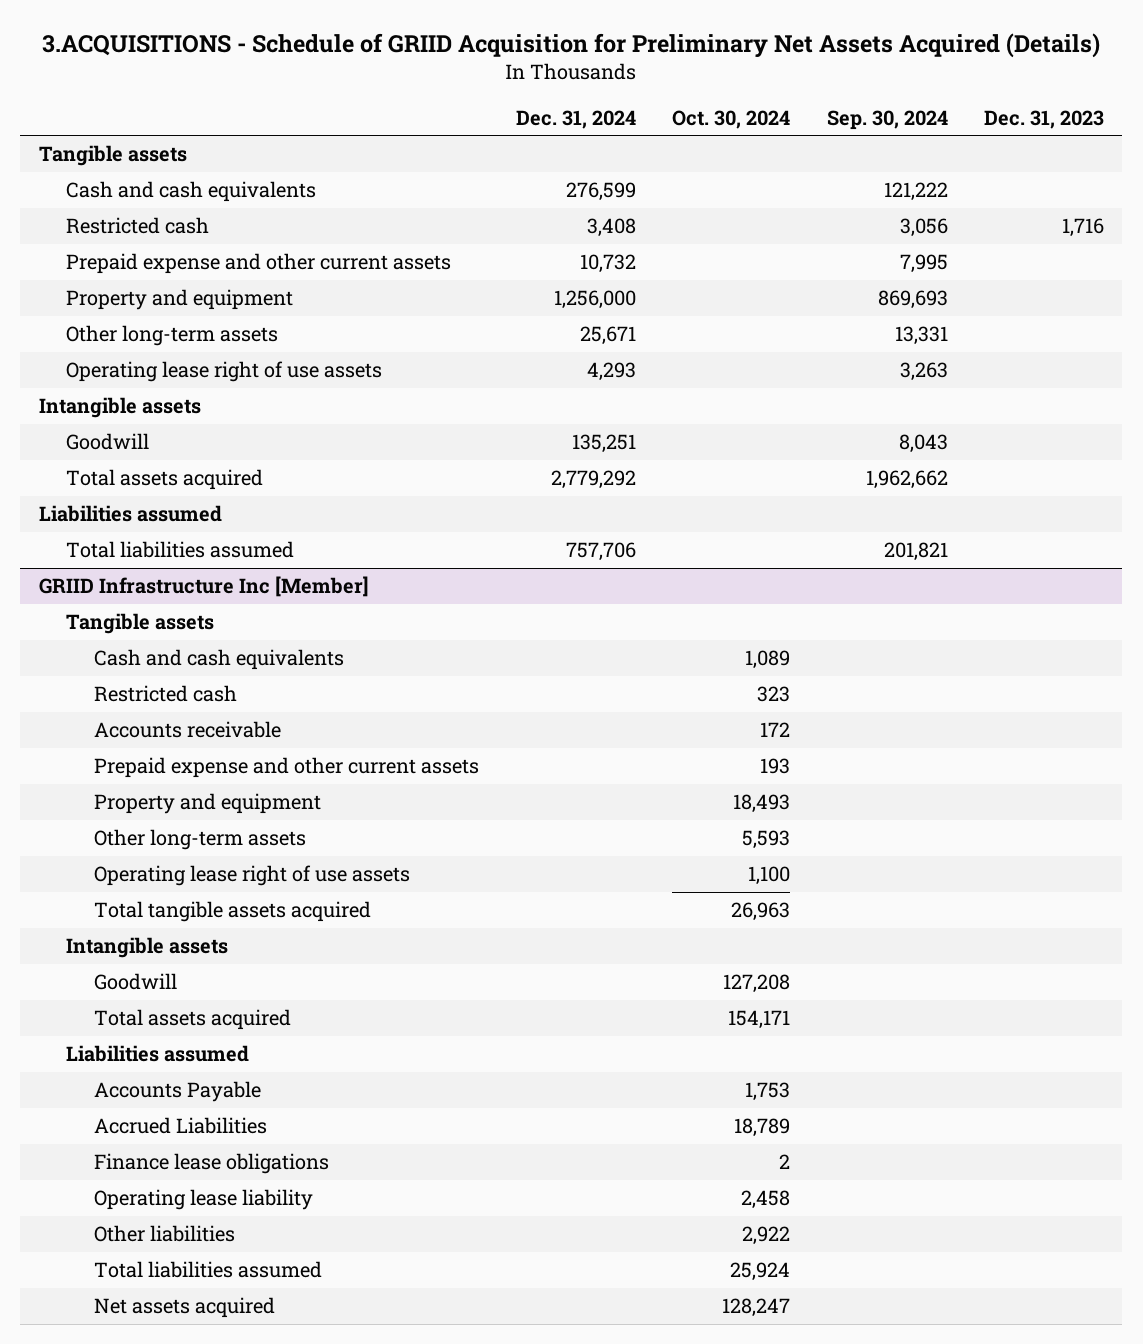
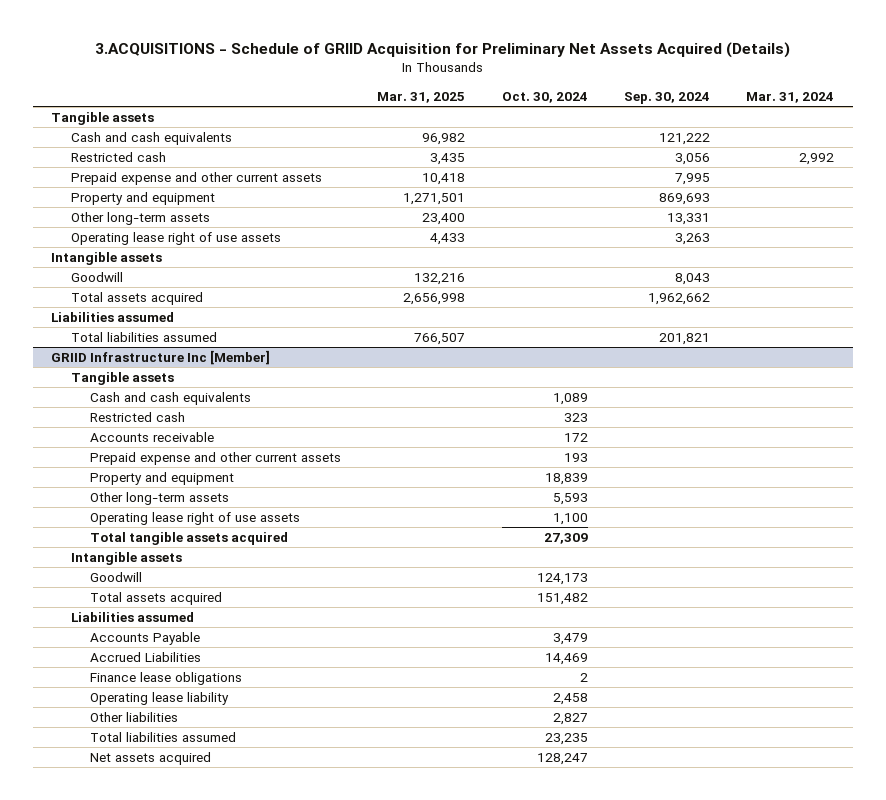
- | Dec. 31, 2024 | Oct. 30, 2024 | Sep. 30, 2024 | Dec. 31, 2023
+ | Mar. 31, 2025 | Oct. 30, 2024 | Sep. 30, 2024 | Mar. 31, 2024
@ GRIID Infrastructure Inc [Member]
- Property and equipment | | 18,493 | |
+ Property and equipment | | 18,839 | |
- Total tangible assets acquired | | 26,963 | |
+ Total tangible assets acquired | | 27,309 | |
- Goodwill | | 127,208 | |
- Total assets acquired | | 154,171 | |
+ Goodwill | | 124,173 | |
+ Total assets acquired | | 151,482 | |
- Accounts Payable | | 1,753 | |
- Accrued Liabilities | | 18,789 | |
+ Accounts Payable | | 3,479 | |
+ Accrued Liabilities | | 14,469 | |
- Other liabilities | | 2,922 | |
- Total liabilities assumed | | 25,924 | |
+ Other liabilities | | 2,827 | |
+ Total liabilities assumed | | 23,235 | |

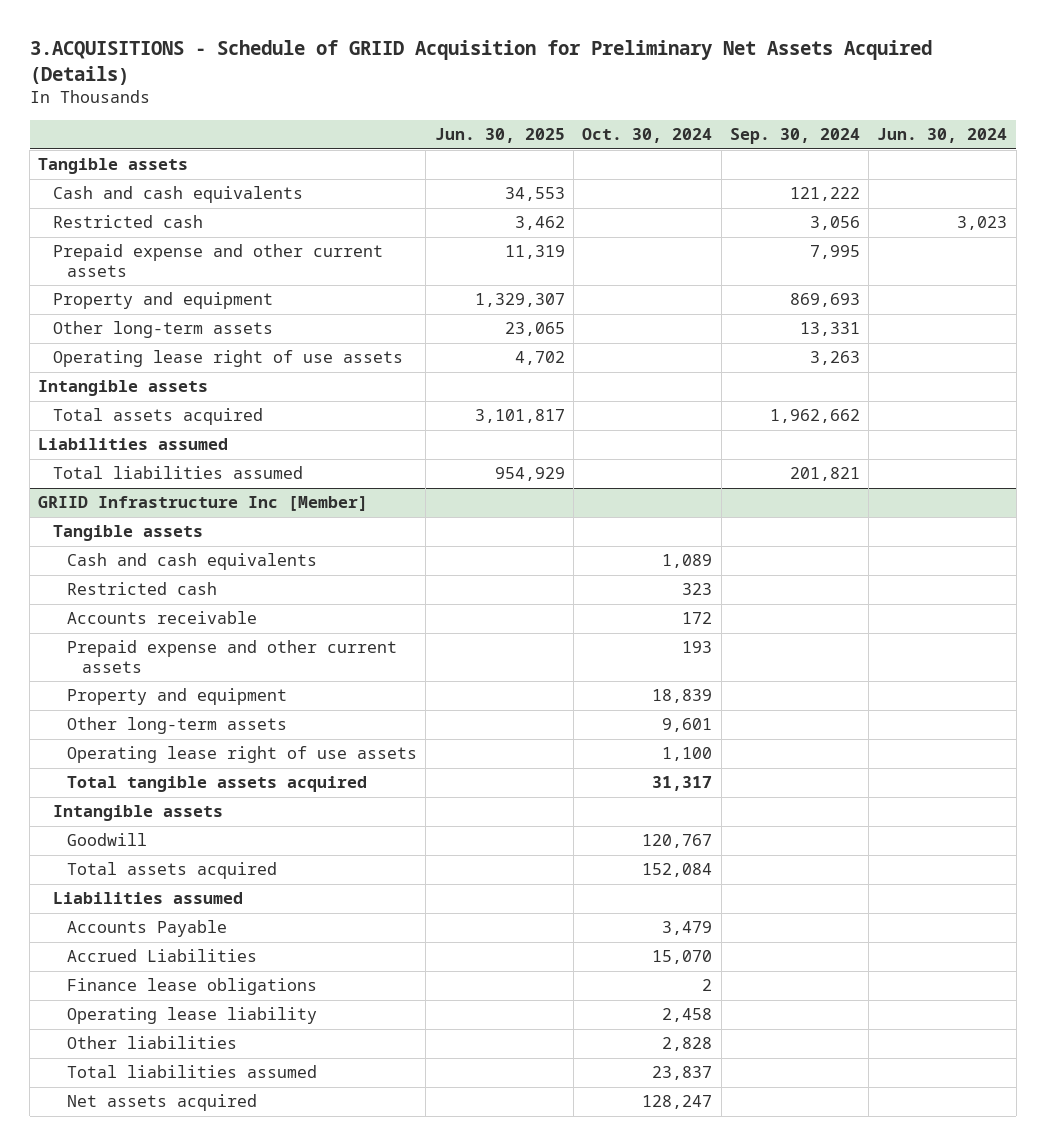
- | Mar. 31, 2025 | Oct. 30, 2024 | Sep. 30, 2024 | Mar. 31, 2024
+ | Jun. 30, 2025 | Oct. 30, 2024 | Sep. 30, 2024 | Jun. 30, 2024
- Goodwill | 132,216 | | 8,043 |
@ GRIID Infrastructure Inc [Member]
- Other long-term assets | | 5,593 | |
+ Other long-term assets | | 9,601 | |
- Total tangible assets acquired | | 27,309 | |
+ Total tangible assets acquired | | 31,317 | |
- Goodwill | | 124,173 | |
- Total assets acquired | | 151,482 | |
+ Goodwill | | 120,767 | |
+ Total assets acquired | | 152,084 | |
- Accrued Liabilities | | 14,469 | |
+ Accrued Liabilities | | 15,070 | |
- Other liabilities | | 2,827 | |
- Total liabilities assumed | | 23,235 | |
+ Other liabilities | | 2,828 | |
+ Total liabilities assumed | | 23,837 | |

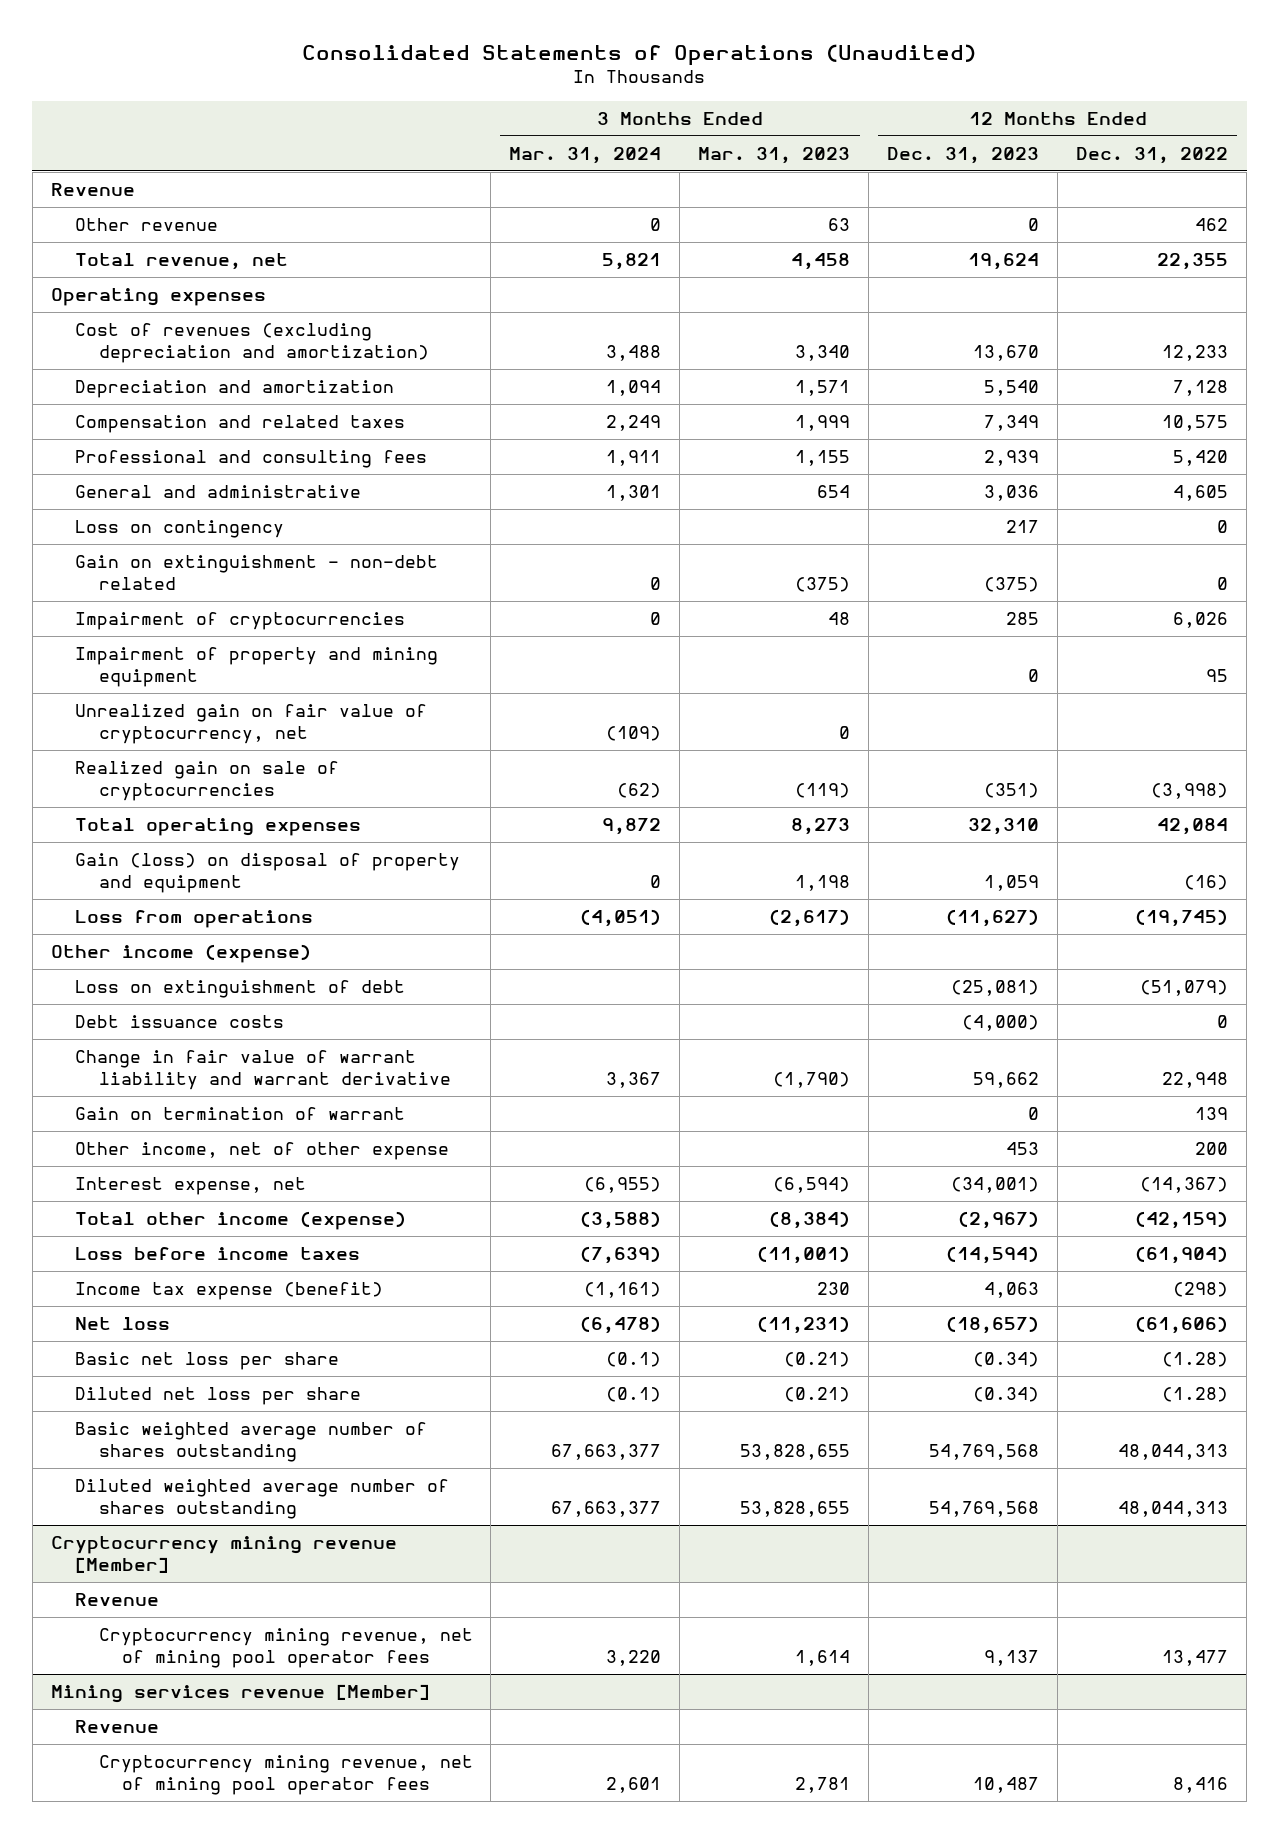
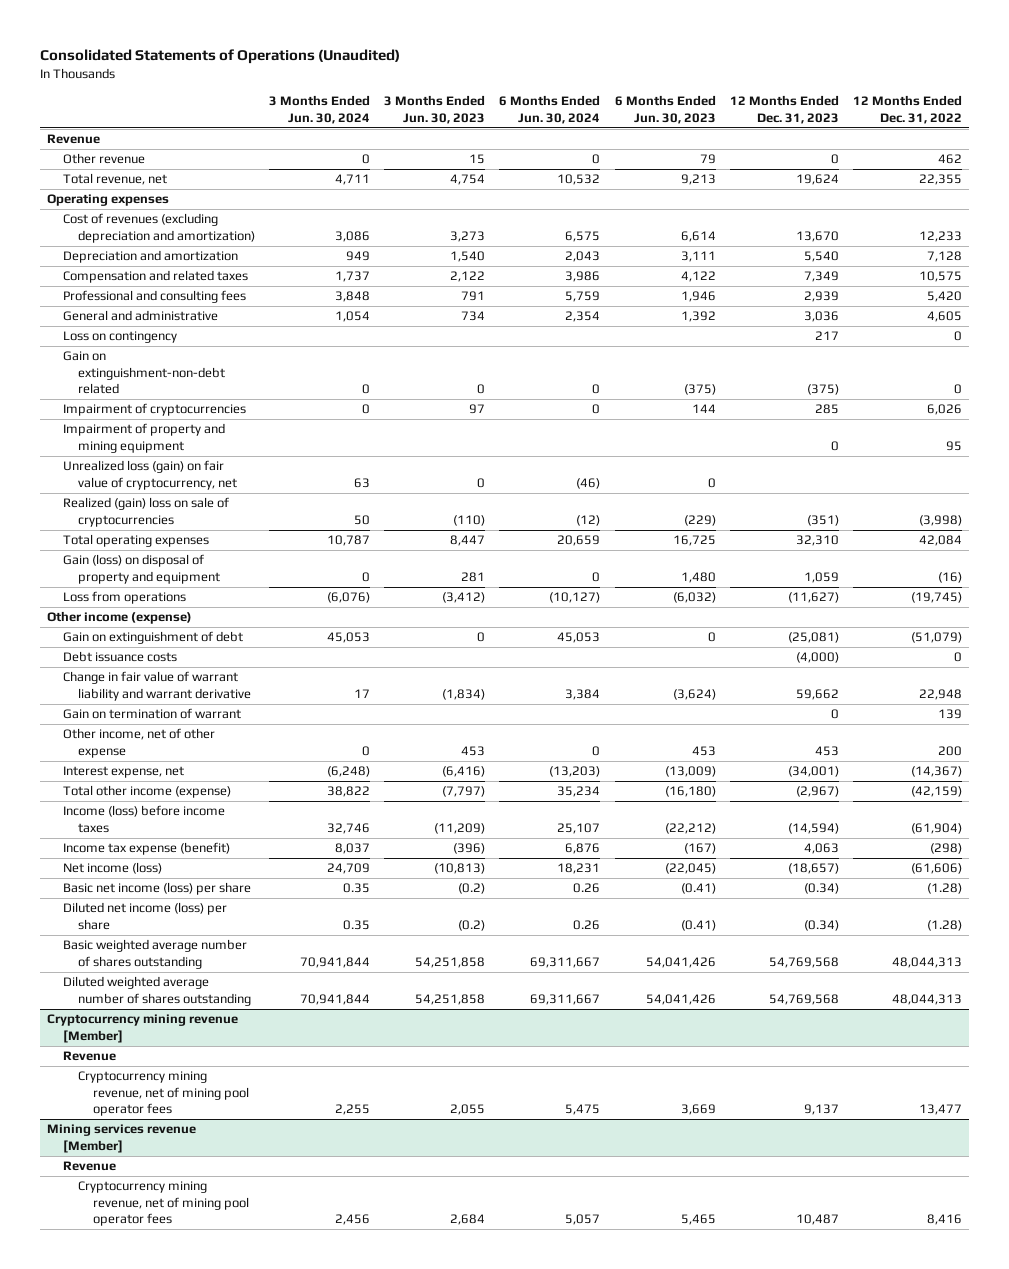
- | 3 Months Ended Mar. 31, 2024 | 3 Months Ended Mar. 31, 2023 | 12 Months Ended Dec. 31, 2023 | 12 Months Ended Dec. 31, 2022
+ | 3 Months Ended Jun. 30, 2024 | 3 Months Ended Jun. 30, 2023 | 6 Months Ended Jun. 30, 2024 | 6 Months Ended Jun. 30, 2023 | 12 Months Ended Dec. 31, 2023 | 12 Months Ended Dec. 31, 2022
- Gain on extinguishment - non-debt related | 0 | (375) | (375) | 0
+ Gain on extinguishment-non-debt related | 0 | 0 | 0 | (375) | (375) | 0
- Unrealized gain on fair value of cryptocurrency, net | (109) | 0 | |
- Realized gain on sale of cryptocurrencies | (62) | (119) | (351) | (3,998)
+ Unrealized loss (gain) on fair value of cryptocurrency, net | 63 | 0 | (46) | 0 | |
+ Realized (gain) loss on sale of cryptocurrencies | 50 | (110) | (12) | (229) | (351) | (3,998)
- Loss on extinguishment of debt | | | (25,081) | (51,079)
+ Gain on extinguishment of debt | 45,053 | 0 | 45,053 | 0 | (25,081) | (51,079)
- Loss before income taxes | (7,639) | (11,001) | (14,594) | (61,904)
+ Income (loss) before income taxes | 32,746 | (11,209) | 25,107 | (22,212) | (14,594) | (61,904)
- Net loss | (6,478) | (11,231) | (18,657) | (61,606)
- Basic net loss per share | (0.1) | (0.21) | (0.34) | (1.28)
- Diluted net loss per share | (0.1) | (0.21) | (0.34) | (1.28)
+ Net income (loss) | 24,709 | (10,813) | 18,231 | (22,045) | (18,657) | (61,606)
+ Basic net income (loss) per share | 0.35 | (0.2) | 0.26 | (0.41) | (0.34) | (1.28)
+ Diluted net income (loss) per share | 0.35 | (0.2) | 0.26 | (0.41) | (0.34) | (1.28)

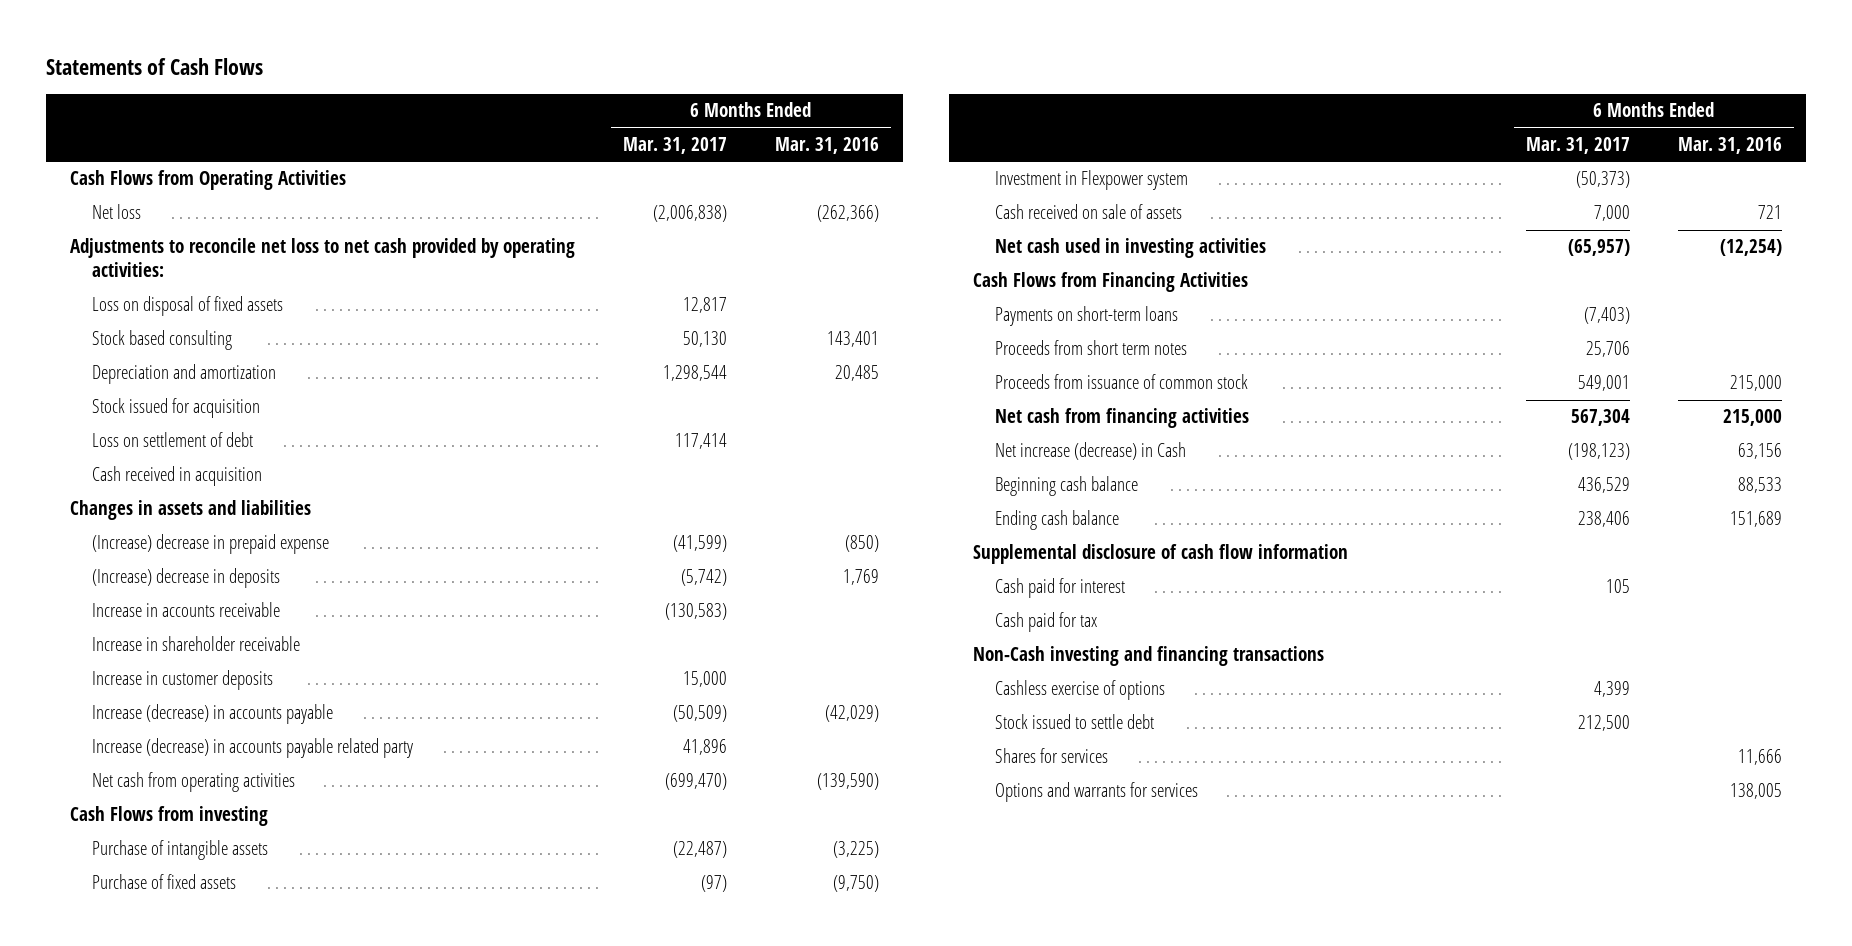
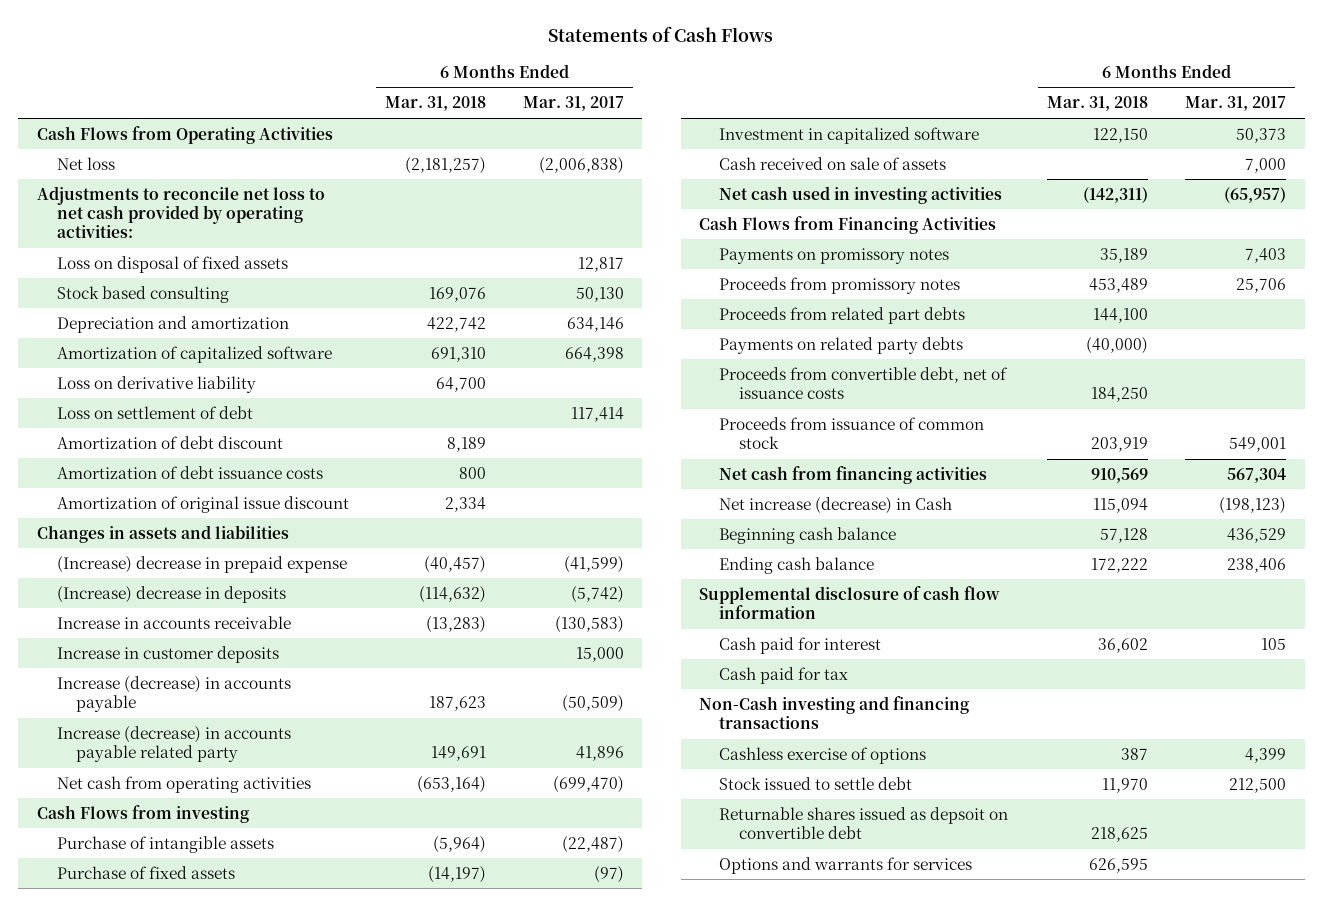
- | 6 Months Ended Mar. 31, 2017 | 6 Months Ended Mar. 31, 2016
+ | 6 Months Ended Mar. 31, 2018 | 6 Months Ended Mar. 31, 2017
- Depreciation and amortization | 1,298,544 | 20,485
- Stock issued for acquisition
+ Depreciation and amortization | 422,742 | 634,146
+ Amortization of capitalized software | 691,310 | 664,398
+ Loss on derivative liability | 64,700 |
- Cash received in acquisition
+ Amortization of debt discount | 8,189 |
+ Amortization of debt issuance costs | 800 |
+ Amortization of original issue discount | 2,334 |
- Increase in shareholder receivable
- Investment in Flexpower system | (50,373) |
+ Investment in capitalized software | 122,150 | 50,373
- Payments on short-term loans | (7,403) |
- Proceeds from short term notes | 25,706 |
+ Payments on promissory notes | 35,189 | 7,403
+ Proceeds from promissory notes | 453,489 | 25,706
+ Proceeds from related part debts | 144,100 |
+ Payments on related party debts | (40,000) |
+ Proceeds from convertible debt, net of issuance costs | 184,250 |
- Shares for services | | 11,666
+ Returnable shares issued as depsoit on convertible debt | 218,625 |

